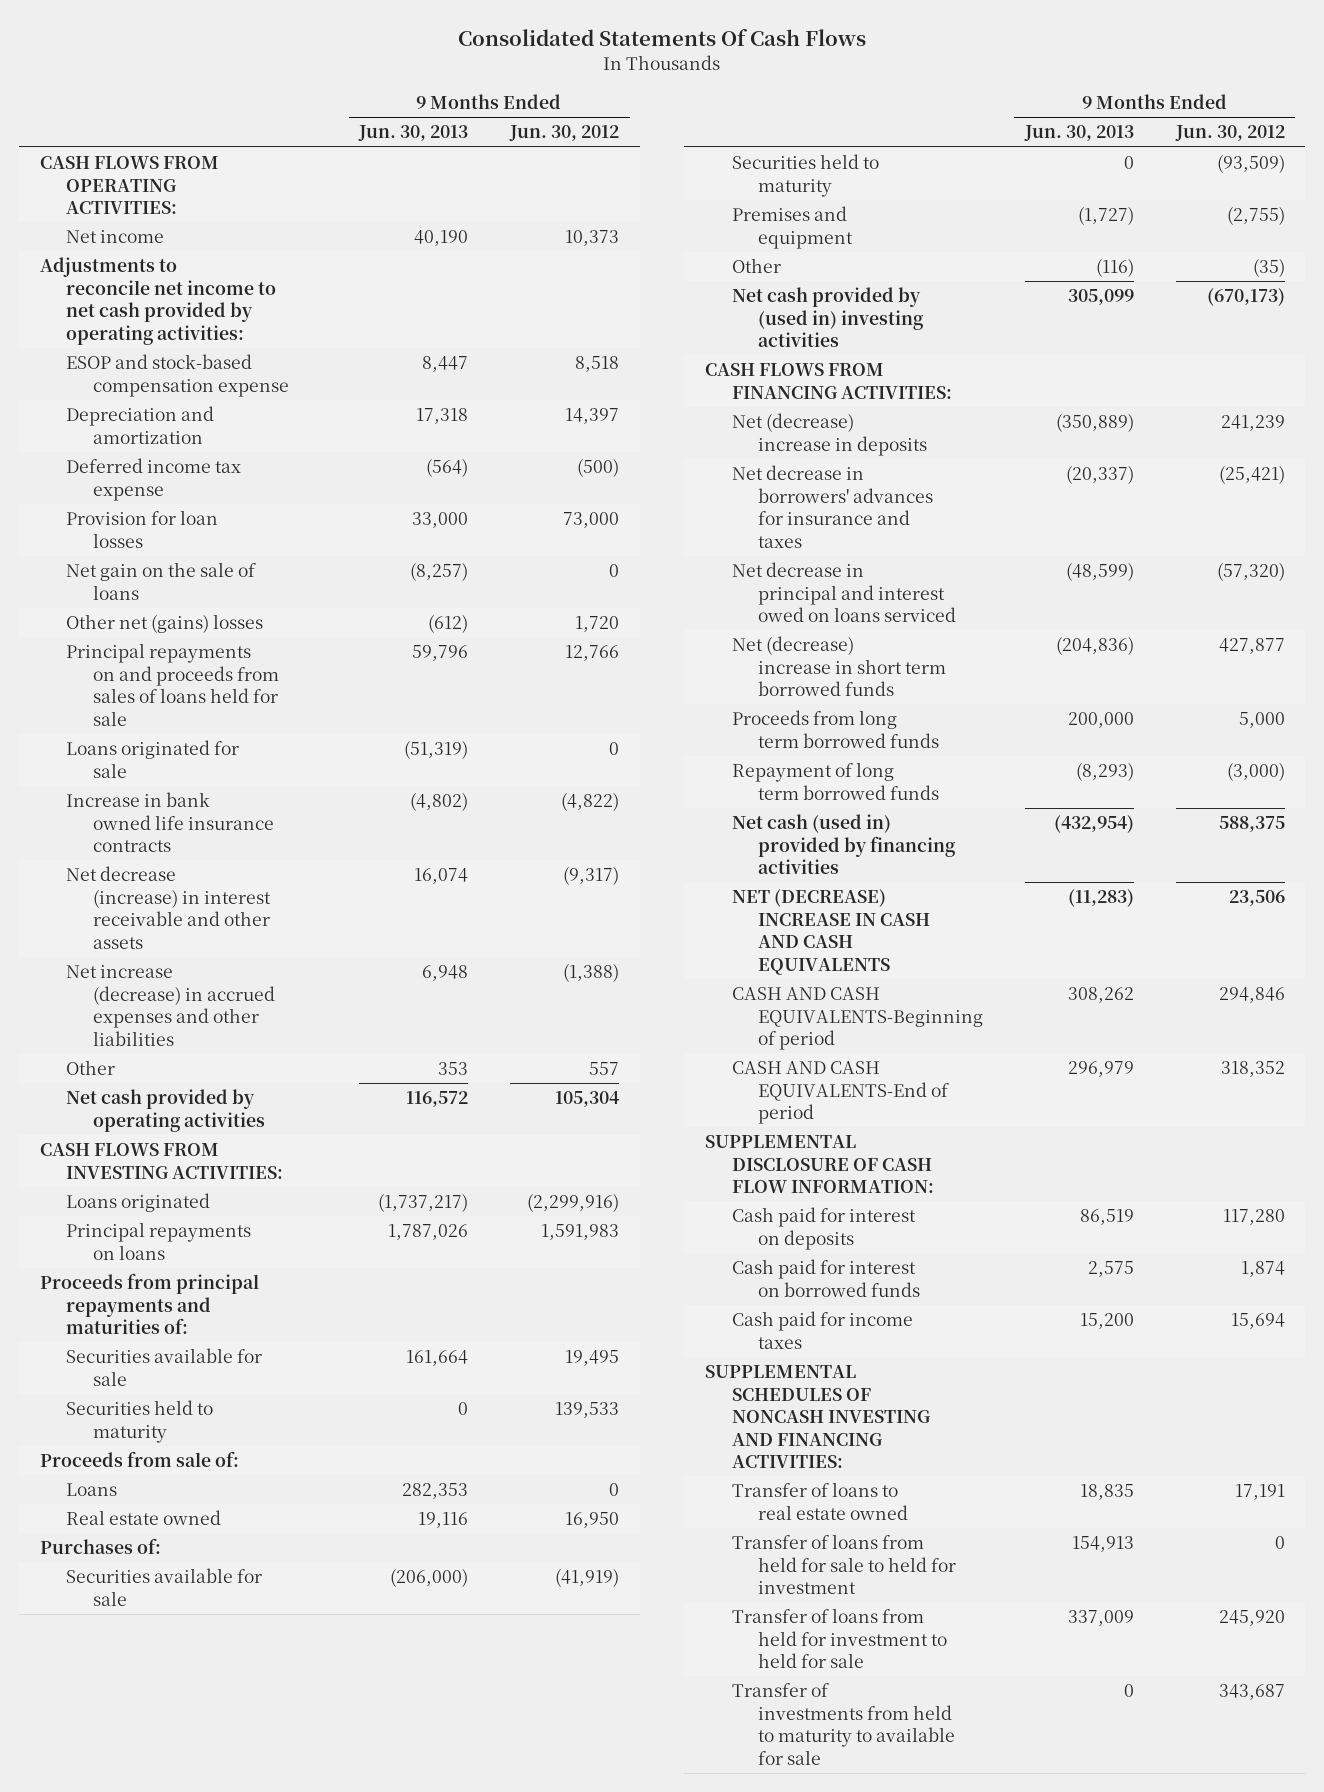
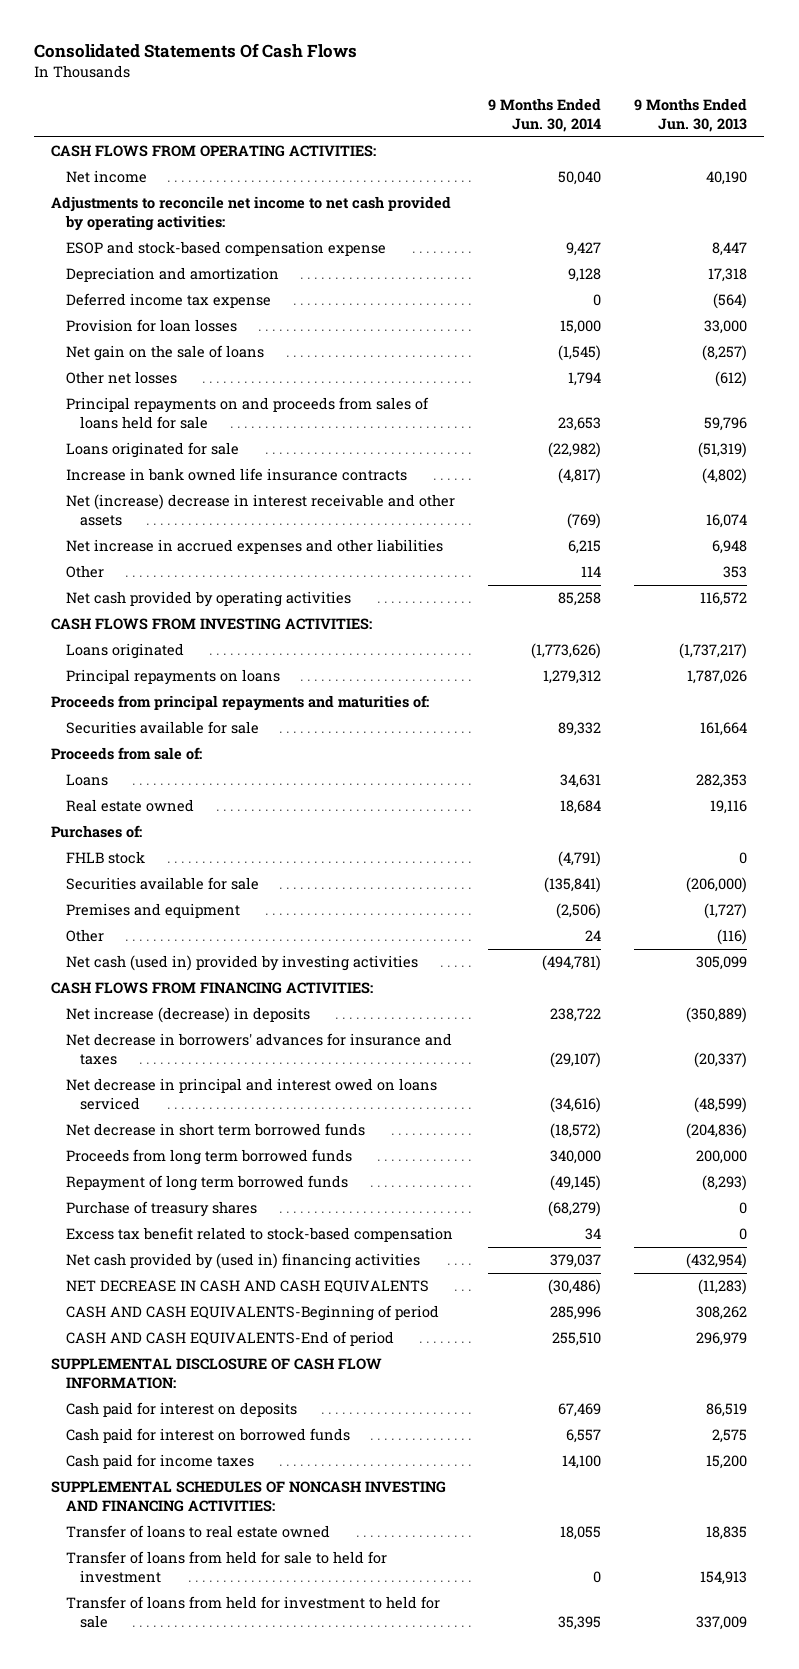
- | 9 Months Ended Jun. 30, 2013 | 9 Months Ended Jun. 30, 2012
+ | 9 Months Ended Jun. 30, 2014 | 9 Months Ended Jun. 30, 2013
- Other net (gains) losses | (612) | 1,720
+ Other net losses | 1,794 | (612)
- Net decrease (increase) in interest receivable and other assets | 16,074 | (9,317)
- Net increase (decrease) in accrued expenses and other liabilities | 6,948 | (1,388)
+ Net (increase) decrease in interest receivable and other assets | (769) | 16,074
+ Net increase in accrued expenses and other liabilities | 6,215 | 6,948
- Securities held to maturity | 0 | 139,533
+ FHLB stock | (4,791) | 0
- Securities held to maturity | 0 | (93,509)
- Net cash provided by (used in) investing activities | 305,099 | (670,173)
+ Net cash (used in) provided by investing activities | (494,781) | 305,099
- Net (decrease) increase in deposits | (350,889) | 241,239
+ Net increase (decrease) in deposits | 238,722 | (350,889)
- Net (decrease) increase in short term borrowed funds | (204,836) | 427,877
+ Net decrease in short term borrowed funds | (18,572) | (204,836)
- Net cash (used in) provided by financing activities | (432,954) | 588,375
- NET (DECREASE) INCREASE IN CASH AND CASH EQUIVALENTS | (11,283) | 23,506
+ Purchase of treasury shares | (68,279) | 0
+ Excess tax benefit related to stock-based compensation | 34 | 0
+ Net cash provided by (used in) financing activities | 379,037 | (432,954)
+ NET DECREASE IN CASH AND CASH EQUIVALENTS | (30,486) | (11,283)
- Transfer of investments from held to maturity to available for sale | 0 | 343,687

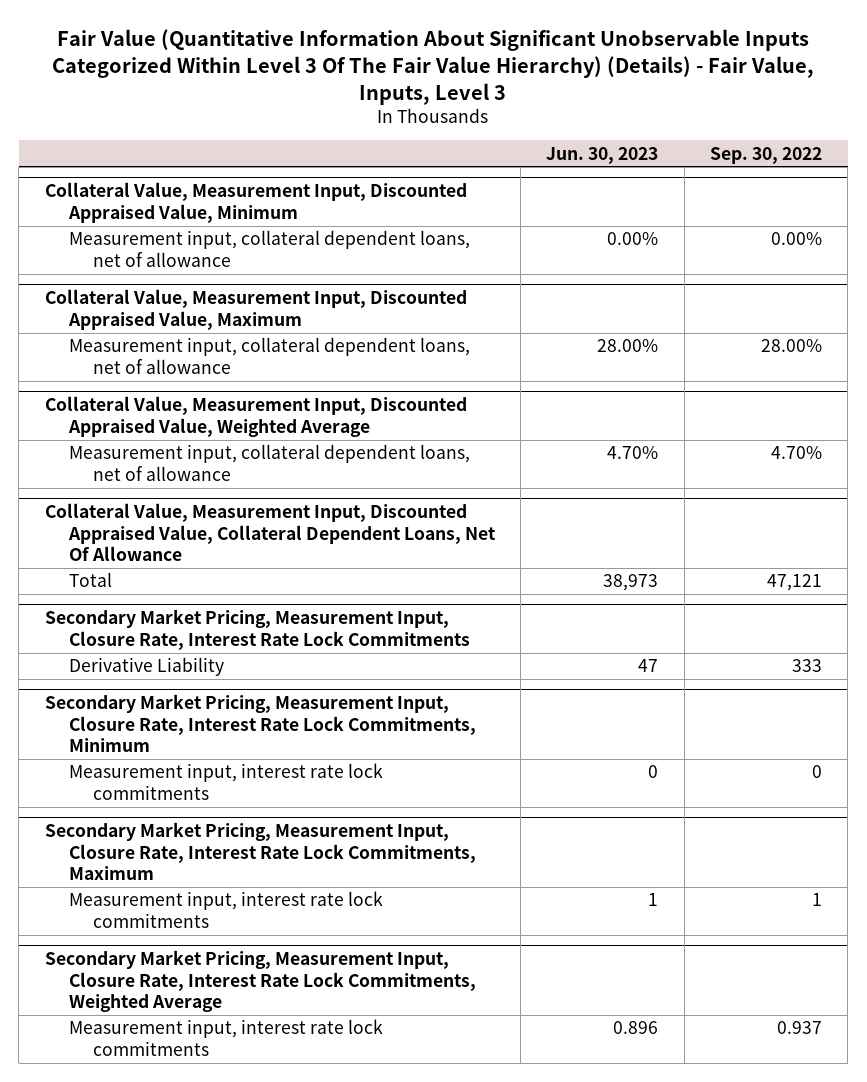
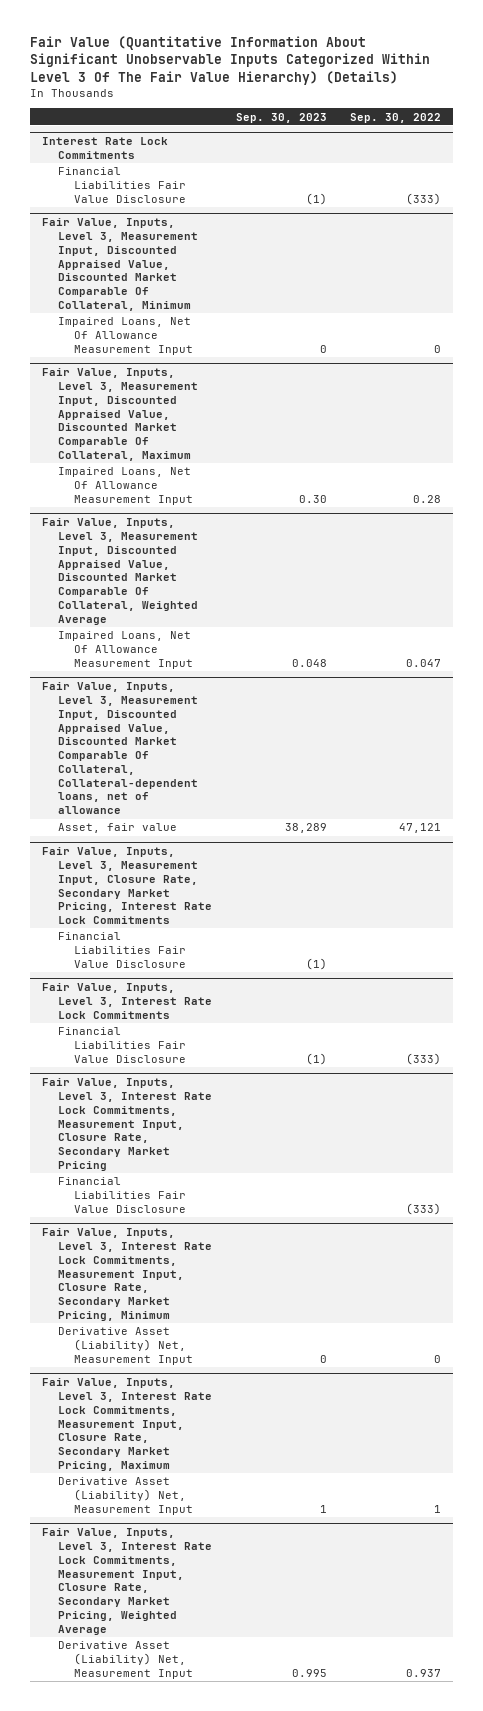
- Fair Value (Quantitative Information About Significant Unobservable Inputs Categorized Within Level 3 Of The Fair Value Hierarchy) (Details) - Fair Value, Inputs, Level 3
+ Fair Value (Quantitative Information About Significant Unobservable Inputs Categorized Within Level 3 Of The Fair Value Hierarchy) (Details)
- | Jun. 30, 2023 | Sep. 30, 2022
+ | Sep. 30, 2023 | Sep. 30, 2022
- Collateral Value, Measurement Input, Discounted Appraised Value, Minimum
- Measurement input, collateral dependent loans, net of allowance | 0.00% | 0.00%
- Collateral Value, Measurement Input, Discounted Appraised Value, Maximum
- Measurement input, collateral dependent loans, net of allowance | 28.00% | 28.00%
- Collateral Value, Measurement Input, Discounted Appraised Value, Weighted Average
- Measurement input, collateral dependent loans, net of allowance | 4.70% | 4.70%
- Collateral Value, Measurement Input, Discounted Appraised Value, Collateral Dependent Loans, Net Of Allowance
- Total | 38,973 | 47,121
- Secondary Market Pricing, Measurement Input, Closure Rate, Interest Rate Lock Commitments
- Derivative Liability | 47 | 333
- Secondary Market Pricing, Measurement Input, Closure Rate, Interest Rate Lock Commitments, Minimum
- Measurement input, interest rate lock commitments | 0 | 0
- Secondary Market Pricing, Measurement Input, Closure Rate, Interest Rate Lock Commitments, Maximum
- Measurement input, interest rate lock commitments | 1 | 1
- Secondary Market Pricing, Measurement Input, Closure Rate, Interest Rate Lock Commitments, Weighted Average
- Measurement input, interest rate lock commitments | 0.896 | 0.937
+ Interest Rate Lock Commitments
+ Financial Liabilities Fair Value Disclosure | (1) | (333)
+ Fair Value, Inputs, Level 3, Measurement Input, Discounted Appraised Value, Discounted Market Comparable Of Collateral, Minimum
+ Impaired Loans, Net Of Allowance Measurement Input | 0 | 0
+ Fair Value, Inputs, Level 3, Measurement Input, Discounted Appraised Value, Discounted Market Comparable Of Collateral, Maximum
+ Impaired Loans, Net Of Allowance Measurement Input | 0.30 | 0.28
+ Fair Value, Inputs, Level 3, Measurement Input, Discounted Appraised Value, Discounted Market Comparable Of Collateral, Weighted Average
+ Impaired Loans, Net Of Allowance Measurement Input | 0.048 | 0.047
+ Fair Value, Inputs, Level 3, Measurement Input, Discounted Appraised Value, Discounted Market Comparable Of Collateral, Collateral-dependent loans, net of allowance
+ Asset, fair value | 38,289 | 47,121
+ Fair Value, Inputs, Level 3, Measurement Input, Closure Rate, Secondary Market Pricing, Interest Rate Lock Commitments
+ Financial Liabilities Fair Value Disclosure | (1) |
+ Fair Value, Inputs, Level 3, Interest Rate Lock Commitments
+ Financial Liabilities Fair Value Disclosure | (1) | (333)
+ Fair Value, Inputs, Level 3, Interest Rate Lock Commitments, Measurement Input, Closure Rate, Secondary Market Pricing
+ Financial Liabilities Fair Value Disclosure | | (333)
+ Fair Value, Inputs, Level 3, Interest Rate Lock Commitments, Measurement Input, Closure Rate, Secondary Market Pricing, Minimum
+ Derivative Asset (Liability) Net, Measurement Input | 0 | 0
+ Fair Value, Inputs, Level 3, Interest Rate Lock Commitments, Measurement Input, Closure Rate, Secondary Market Pricing, Maximum
+ Derivative Asset (Liability) Net, Measurement Input | 1 | 1
+ Fair Value, Inputs, Level 3, Interest Rate Lock Commitments, Measurement Input, Closure Rate, Secondary Market Pricing, Weighted Average
+ Derivative Asset (Liability) Net, Measurement Input | 0.995 | 0.937

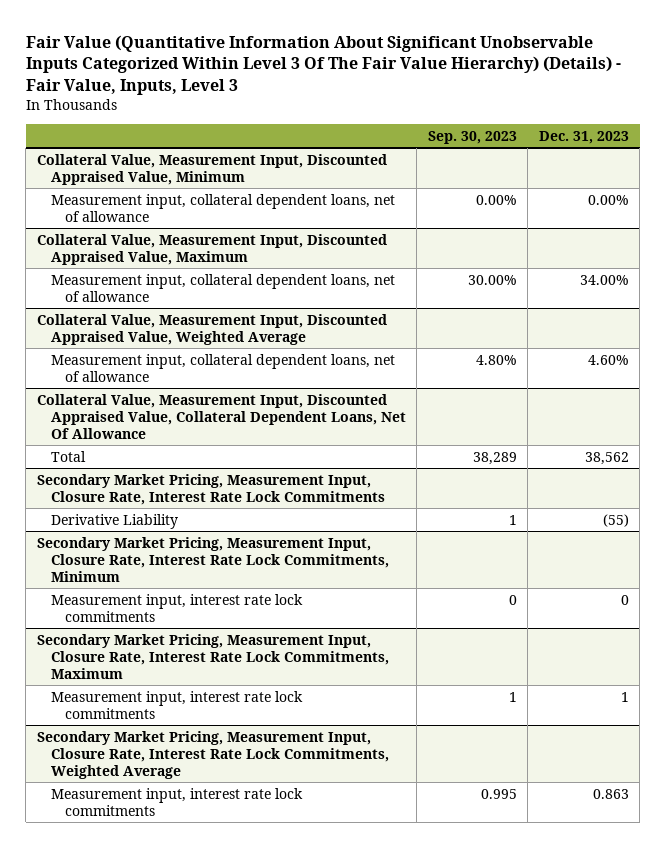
- Fair Value (Quantitative Information About Significant Unobservable Inputs Categorized Within Level 3 Of The Fair Value Hierarchy) (Details)
+ Fair Value (Quantitative Information About Significant Unobservable Inputs Categorized Within Level 3 Of The Fair Value Hierarchy) (Details) - Fair Value, Inputs, Level 3
- | Sep. 30, 2023 | Sep. 30, 2022
+ | Sep. 30, 2023 | Dec. 31, 2023
- Interest Rate Lock Commitments
- Financial Liabilities Fair Value Disclosure | (1) | (333)
- Fair Value, Inputs, Level 3, Measurement Input, Discounted Appraised Value, Discounted Market Comparable Of Collateral, Minimum
- Impaired Loans, Net Of Allowance Measurement Input | 0 | 0
- Fair Value, Inputs, Level 3, Measurement Input, Discounted Appraised Value, Discounted Market Comparable Of Collateral, Maximum
- Impaired Loans, Net Of Allowance Measurement Input | 0.30 | 0.28
- Fair Value, Inputs, Level 3, Measurement Input, Discounted Appraised Value, Discounted Market Comparable Of Collateral, Weighted Average
- Impaired Loans, Net Of Allowance Measurement Input | 0.048 | 0.047
- Fair Value, Inputs, Level 3, Measurement Input, Discounted Appraised Value, Discounted Market Comparable Of Collateral, Collateral-dependent loans, net of allowance
- Asset, fair value | 38,289 | 47,121
- Fair Value, Inputs, Level 3, Measurement Input, Closure Rate, Secondary Market Pricing, Interest Rate Lock Commitments
- Financial Liabilities Fair Value Disclosure | (1) |
- Fair Value, Inputs, Level 3, Interest Rate Lock Commitments
- Financial Liabilities Fair Value Disclosure | (1) | (333)
- Fair Value, Inputs, Level 3, Interest Rate Lock Commitments, Measurement Input, Closure Rate, Secondary Market Pricing
- Financial Liabilities Fair Value Disclosure | | (333)
- Fair Value, Inputs, Level 3, Interest Rate Lock Commitments, Measurement Input, Closure Rate, Secondary Market Pricing, Minimum
- Derivative Asset (Liability) Net, Measurement Input | 0 | 0
- Fair Value, Inputs, Level 3, Interest Rate Lock Commitments, Measurement Input, Closure Rate, Secondary Market Pricing, Maximum
- Derivative Asset (Liability) Net, Measurement Input | 1 | 1
- Fair Value, Inputs, Level 3, Interest Rate Lock Commitments, Measurement Input, Closure Rate, Secondary Market Pricing, Weighted Average
- Derivative Asset (Liability) Net, Measurement Input | 0.995 | 0.937
+ Collateral Value, Measurement Input, Discounted Appraised Value, Minimum
+ Measurement input, collateral dependent loans, net of allowance | 0.00% | 0.00%
+ Collateral Value, Measurement Input, Discounted Appraised Value, Maximum
+ Measurement input, collateral dependent loans, net of allowance | 30.00% | 34.00%
+ Collateral Value, Measurement Input, Discounted Appraised Value, Weighted Average
+ Measurement input, collateral dependent loans, net of allowance | 4.80% | 4.60%
+ Collateral Value, Measurement Input, Discounted Appraised Value, Collateral Dependent Loans, Net Of Allowance
+ Total | 38,289 | 38,562
+ Secondary Market Pricing, Measurement Input, Closure Rate, Interest Rate Lock Commitments
+ Derivative Liability | 1 | (55)
+ Secondary Market Pricing, Measurement Input, Closure Rate, Interest Rate Lock Commitments, Minimum
+ Measurement input, interest rate lock commitments | 0 | 0
+ Secondary Market Pricing, Measurement Input, Closure Rate, Interest Rate Lock Commitments, Maximum
+ Measurement input, interest rate lock commitments | 1 | 1
+ Secondary Market Pricing, Measurement Input, Closure Rate, Interest Rate Lock Commitments, Weighted Average
+ Measurement input, interest rate lock commitments | 0.995 | 0.863

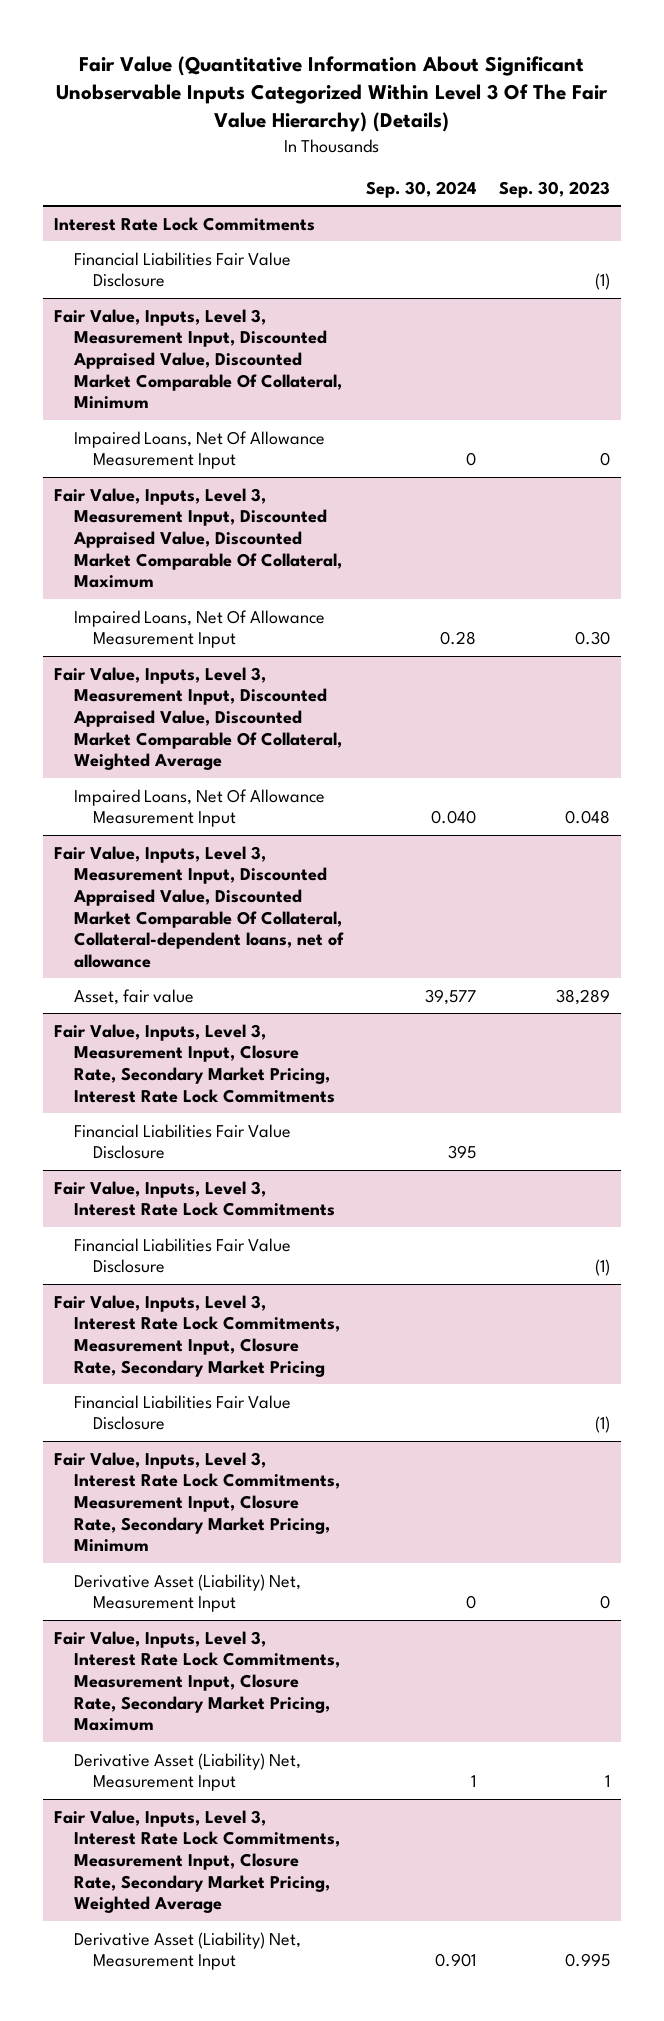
- Fair Value (Quantitative Information About Significant Unobservable Inputs Categorized Within Level 3 Of The Fair Value Hierarchy) (Details) - Fair Value, Inputs, Level 3
+ Fair Value (Quantitative Information About Significant Unobservable Inputs Categorized Within Level 3 Of The Fair Value Hierarchy) (Details)
- | Sep. 30, 2023 | Dec. 31, 2023
+ | Sep. 30, 2024 | Sep. 30, 2023
- Collateral Value, Measurement Input, Discounted Appraised Value, Minimum
- Measurement input, collateral dependent loans, net of allowance | 0.00% | 0.00%
- Collateral Value, Measurement Input, Discounted Appraised Value, Maximum
- Measurement input, collateral dependent loans, net of allowance | 30.00% | 34.00%
- Collateral Value, Measurement Input, Discounted Appraised Value, Weighted Average
- Measurement input, collateral dependent loans, net of allowance | 4.80% | 4.60%
- Collateral Value, Measurement Input, Discounted Appraised Value, Collateral Dependent Loans, Net Of Allowance
- Total | 38,289 | 38,562
- Secondary Market Pricing, Measurement Input, Closure Rate, Interest Rate Lock Commitments
- Derivative Liability | 1 | (55)
- Secondary Market Pricing, Measurement Input, Closure Rate, Interest Rate Lock Commitments, Minimum
- Measurement input, interest rate lock commitments | 0 | 0
- Secondary Market Pricing, Measurement Input, Closure Rate, Interest Rate Lock Commitments, Maximum
- Measurement input, interest rate lock commitments | 1 | 1
- Secondary Market Pricing, Measurement Input, Closure Rate, Interest Rate Lock Commitments, Weighted Average
- Measurement input, interest rate lock commitments | 0.995 | 0.863
+ Interest Rate Lock Commitments
+ Financial Liabilities Fair Value Disclosure | | (1)
+ Fair Value, Inputs, Level 3, Measurement Input, Discounted Appraised Value, Discounted Market Comparable Of Collateral, Minimum
+ Impaired Loans, Net Of Allowance Measurement Input | 0 | 0
+ Fair Value, Inputs, Level 3, Measurement Input, Discounted Appraised Value, Discounted Market Comparable Of Collateral, Maximum
+ Impaired Loans, Net Of Allowance Measurement Input | 0.28 | 0.30
+ Fair Value, Inputs, Level 3, Measurement Input, Discounted Appraised Value, Discounted Market Comparable Of Collateral, Weighted Average
+ Impaired Loans, Net Of Allowance Measurement Input | 0.040 | 0.048
+ Fair Value, Inputs, Level 3, Measurement Input, Discounted Appraised Value, Discounted Market Comparable Of Collateral, Collateral-dependent loans, net of allowance
+ Asset, fair value | 39,577 | 38,289
+ Fair Value, Inputs, Level 3, Measurement Input, Closure Rate, Secondary Market Pricing, Interest Rate Lock Commitments
+ Financial Liabilities Fair Value Disclosure | 395 |
+ Fair Value, Inputs, Level 3, Interest Rate Lock Commitments
+ Financial Liabilities Fair Value Disclosure | | (1)
+ Fair Value, Inputs, Level 3, Interest Rate Lock Commitments, Measurement Input, Closure Rate, Secondary Market Pricing
+ Financial Liabilities Fair Value Disclosure | | (1)
+ Fair Value, Inputs, Level 3, Interest Rate Lock Commitments, Measurement Input, Closure Rate, Secondary Market Pricing, Minimum
+ Derivative Asset (Liability) Net, Measurement Input | 0 | 0
+ Fair Value, Inputs, Level 3, Interest Rate Lock Commitments, Measurement Input, Closure Rate, Secondary Market Pricing, Maximum
+ Derivative Asset (Liability) Net, Measurement Input | 1 | 1
+ Fair Value, Inputs, Level 3, Interest Rate Lock Commitments, Measurement Input, Closure Rate, Secondary Market Pricing, Weighted Average
+ Derivative Asset (Liability) Net, Measurement Input | 0.901 | 0.995

